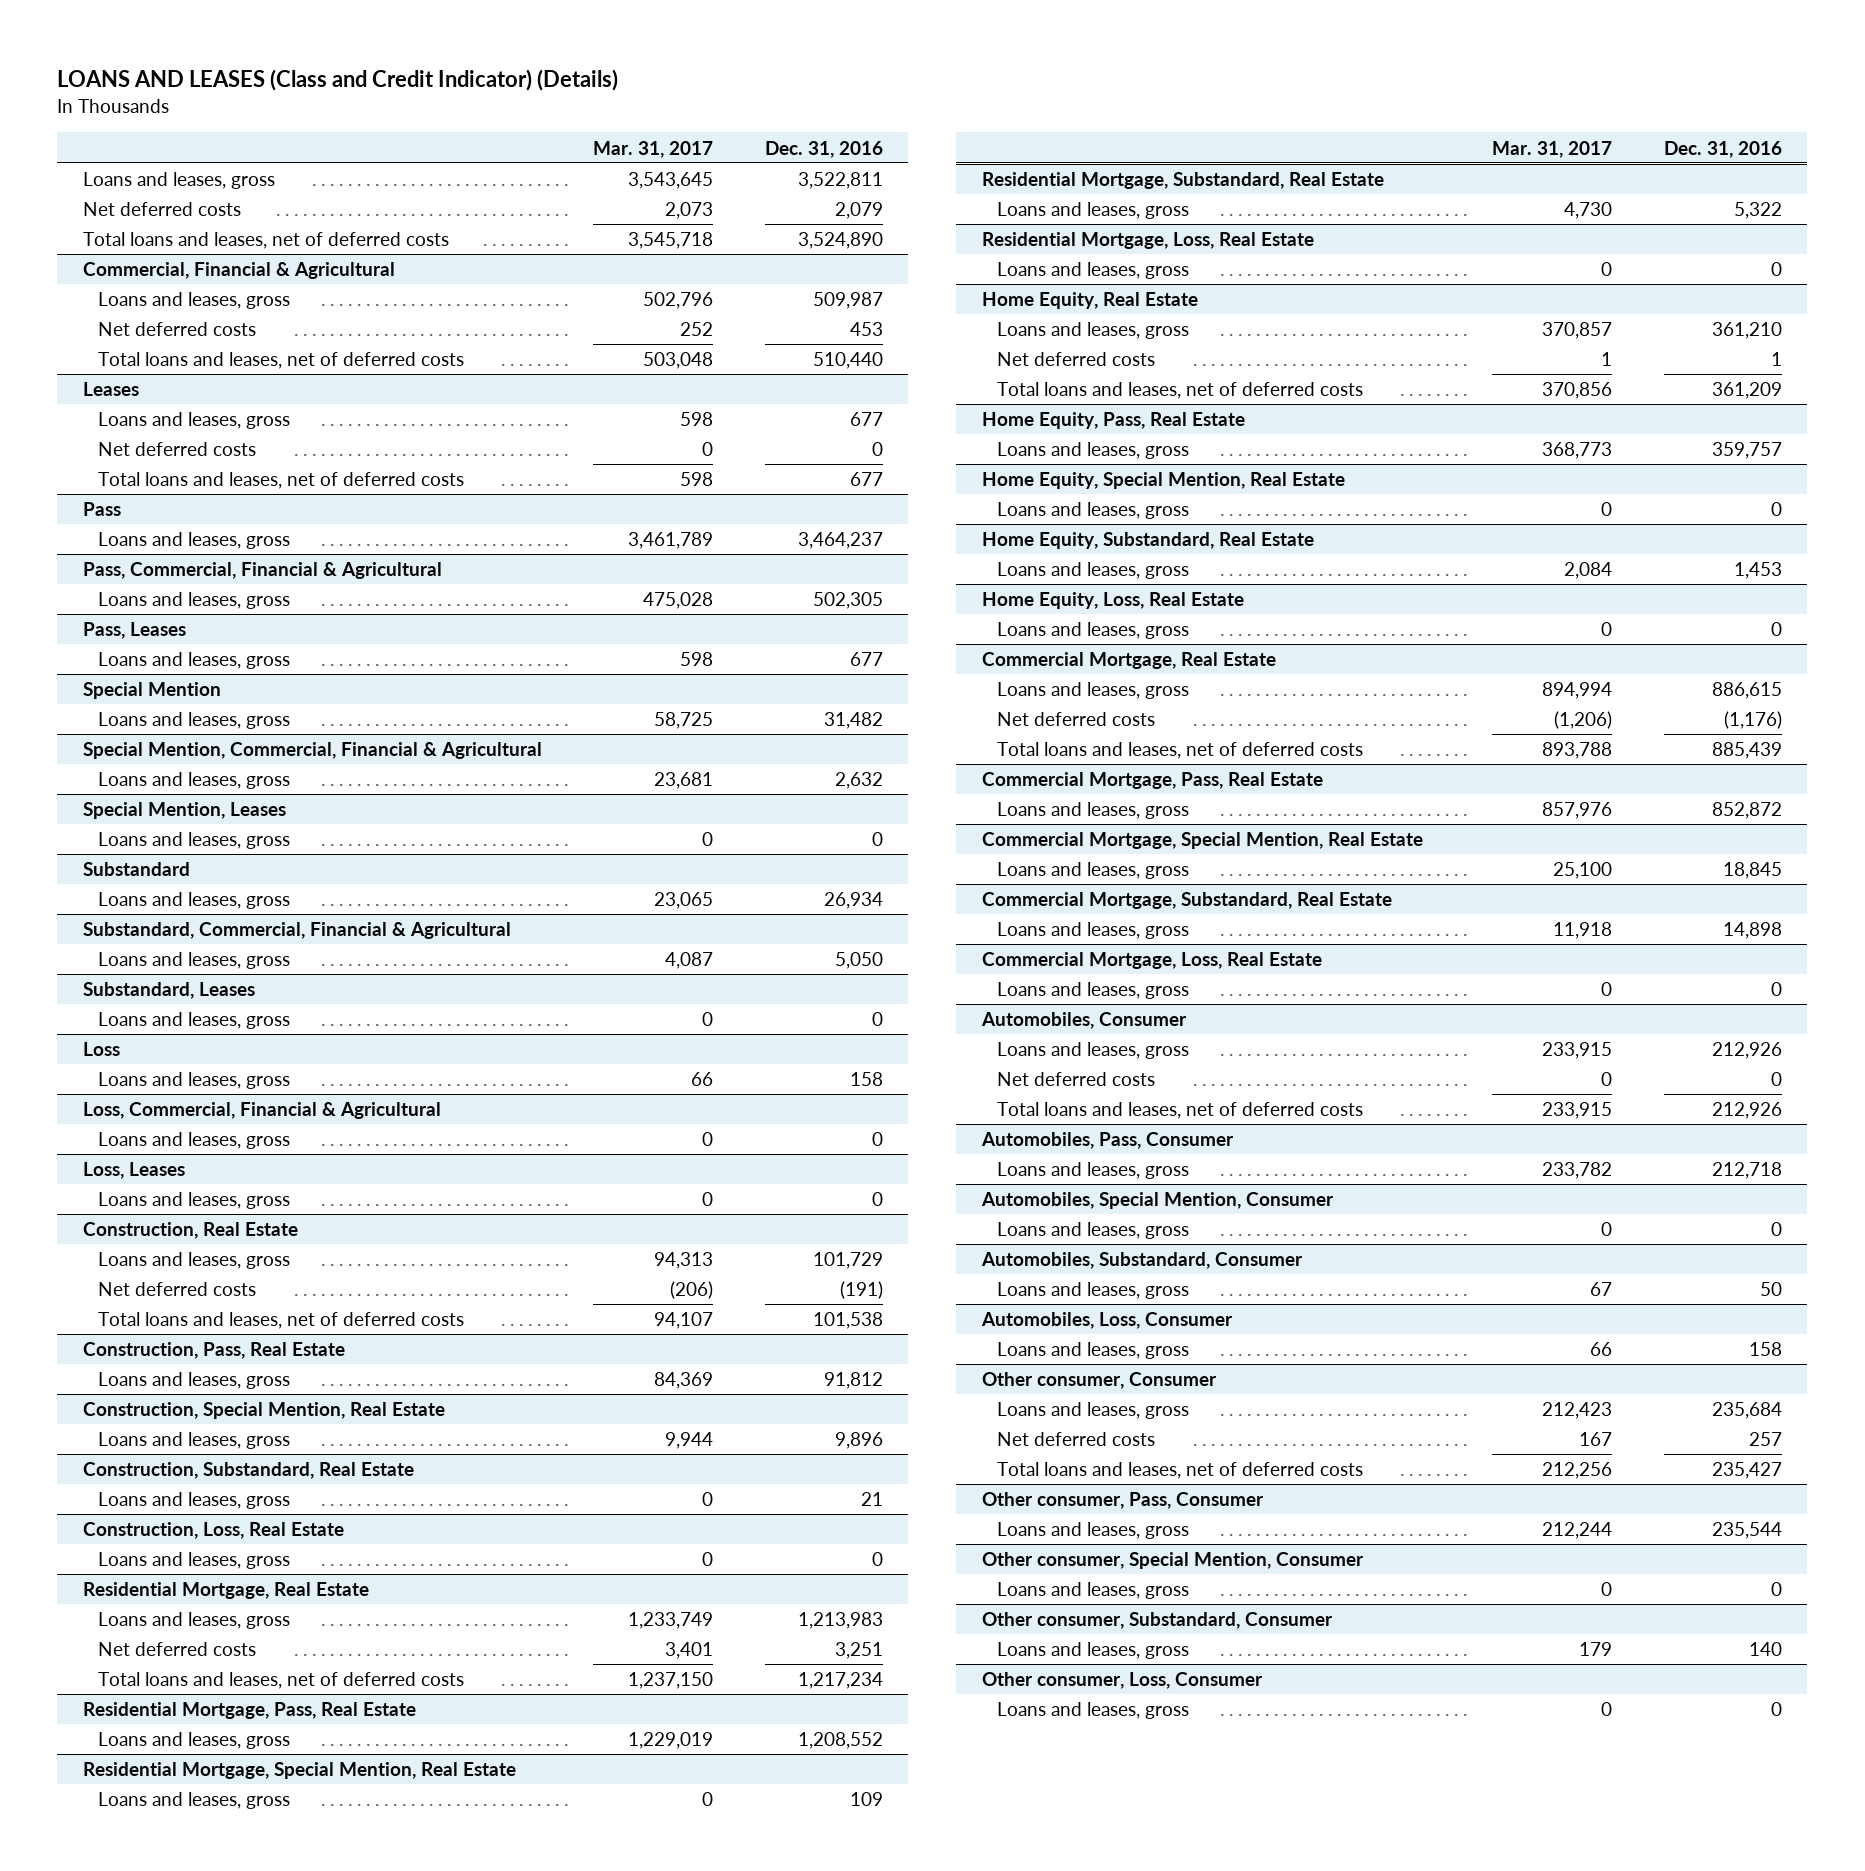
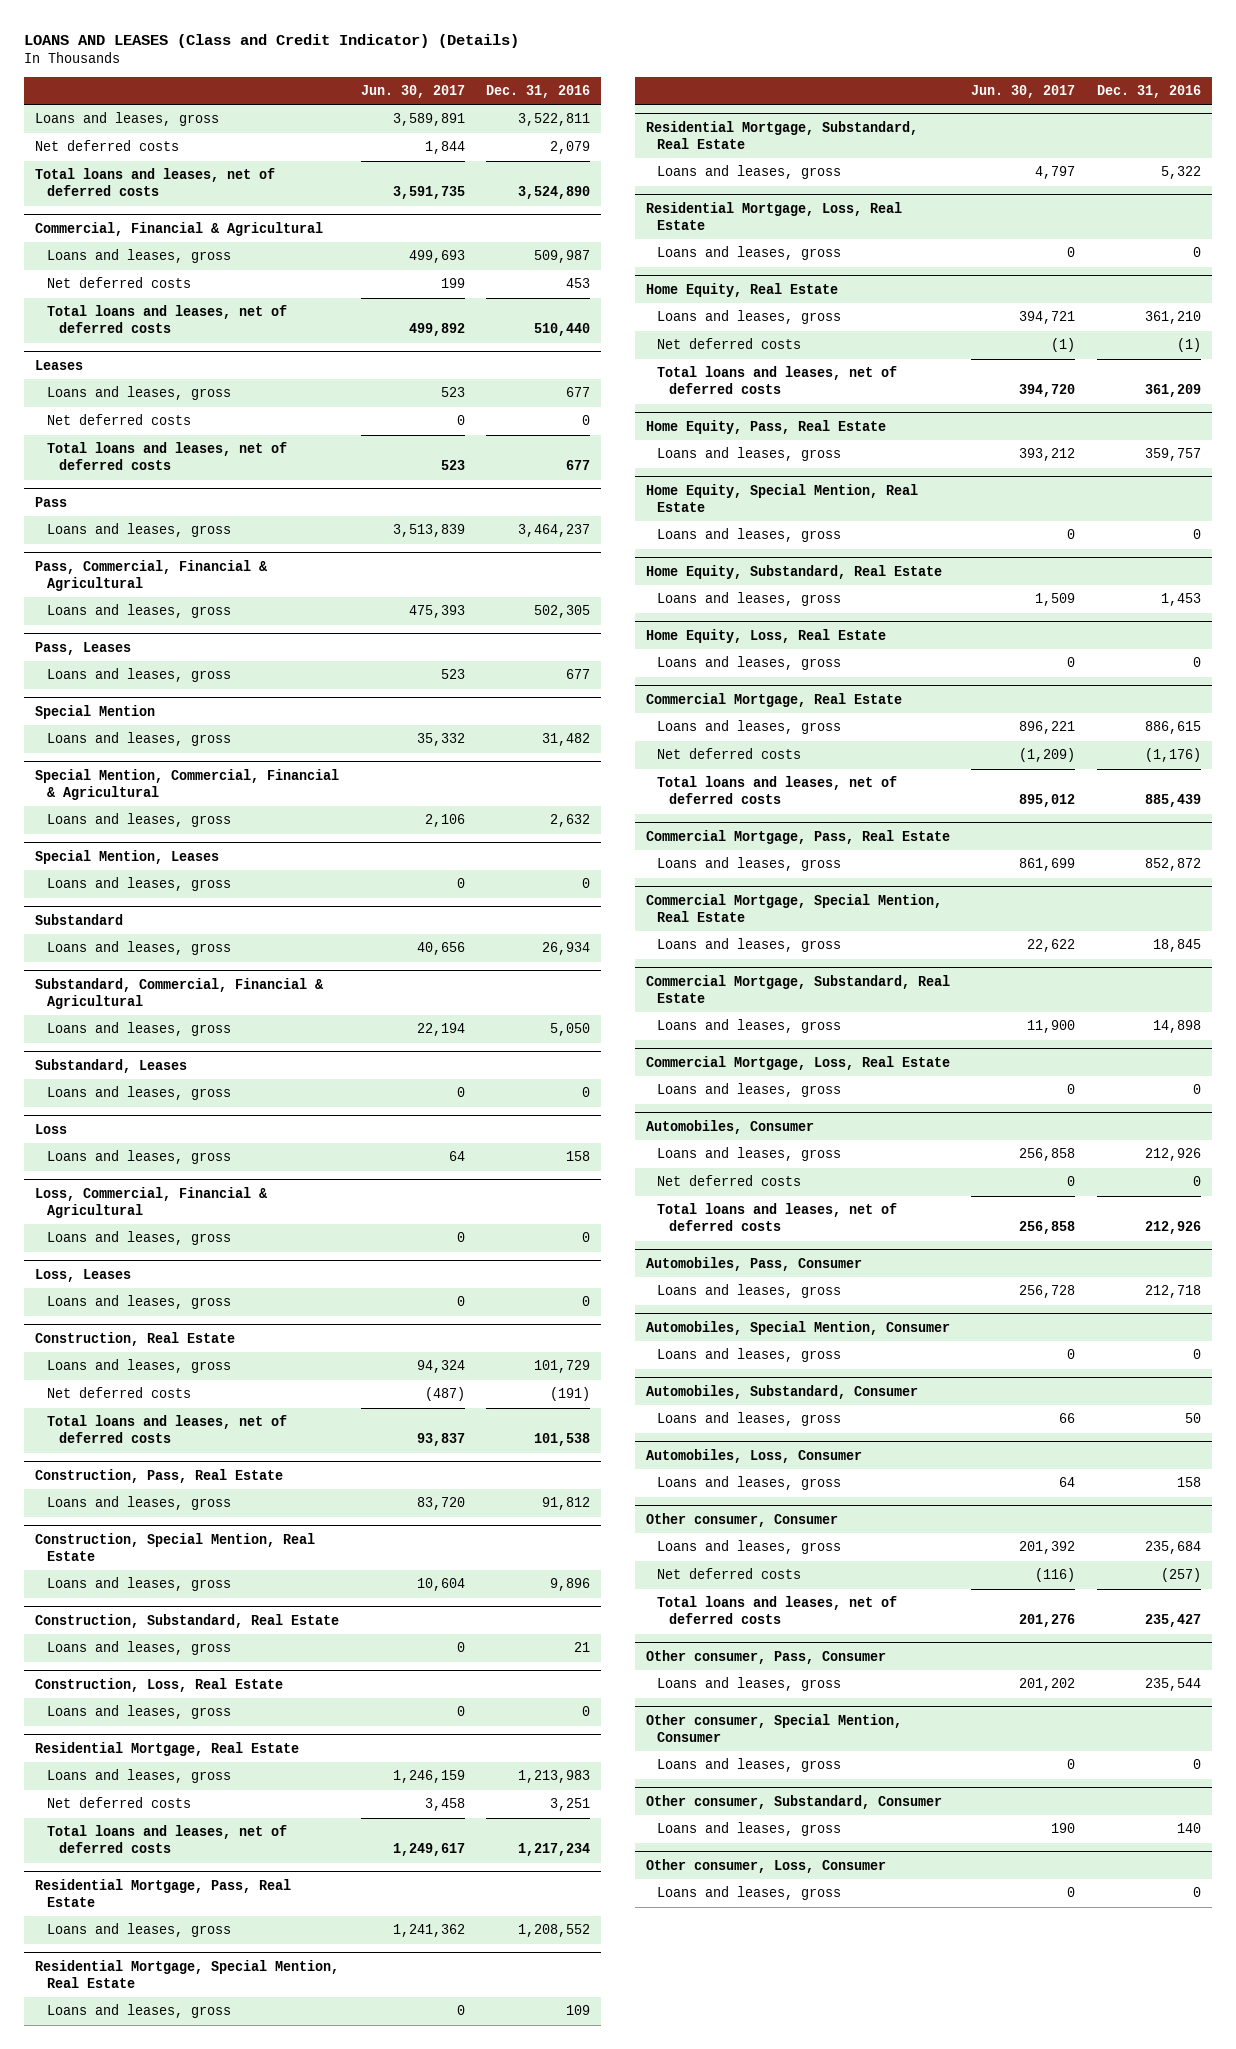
- | Mar. 31, 2017 | Dec. 31, 2016
+ | Jun. 30, 2017 | Dec. 31, 2016
@ Home Equity, Real Estate
- Net deferred costs | 1 | 1
+ Net deferred costs | (1) | (1)
@ Other consumer, Consumer
- Net deferred costs | 167 | 257
+ Net deferred costs | (116) | (257)

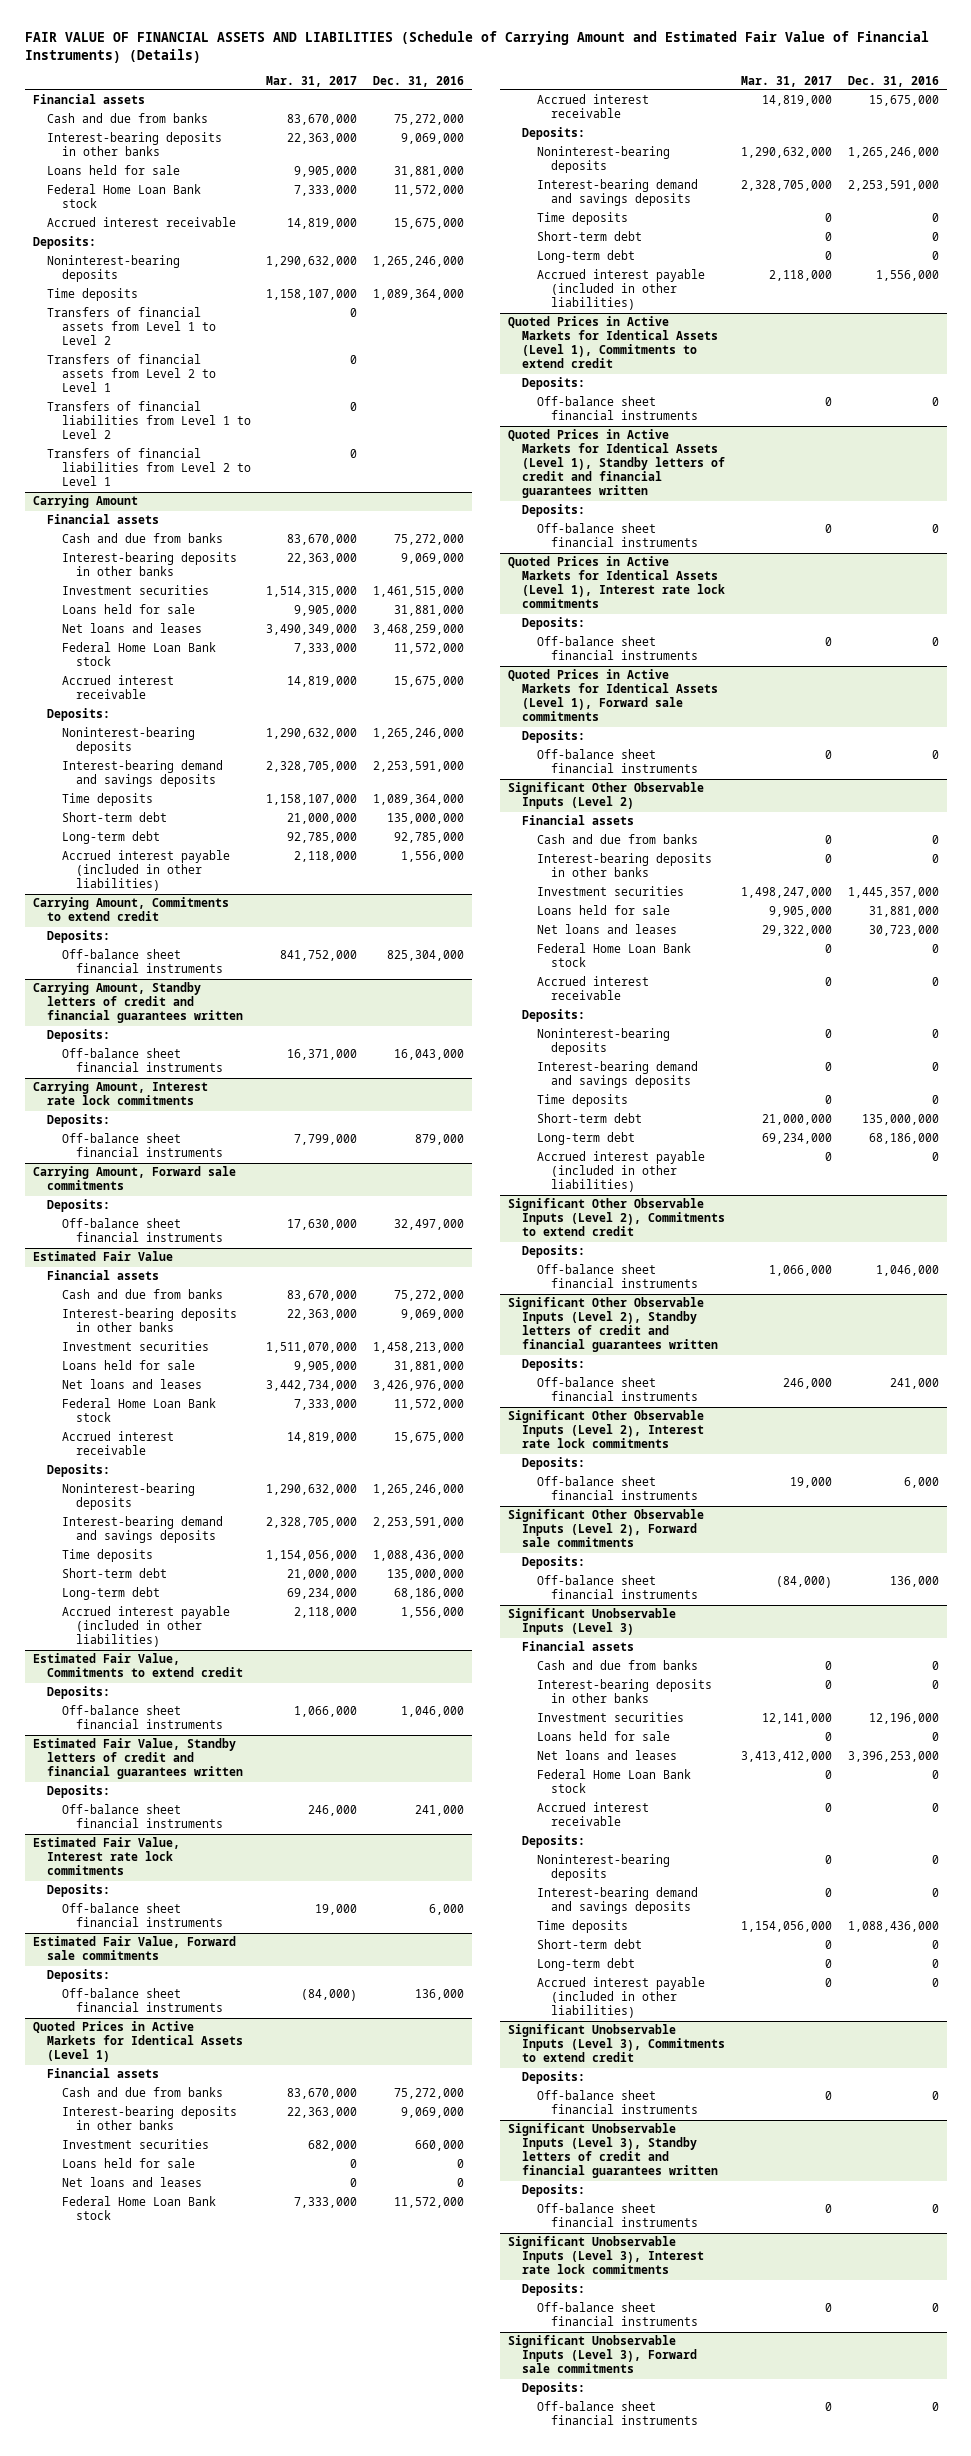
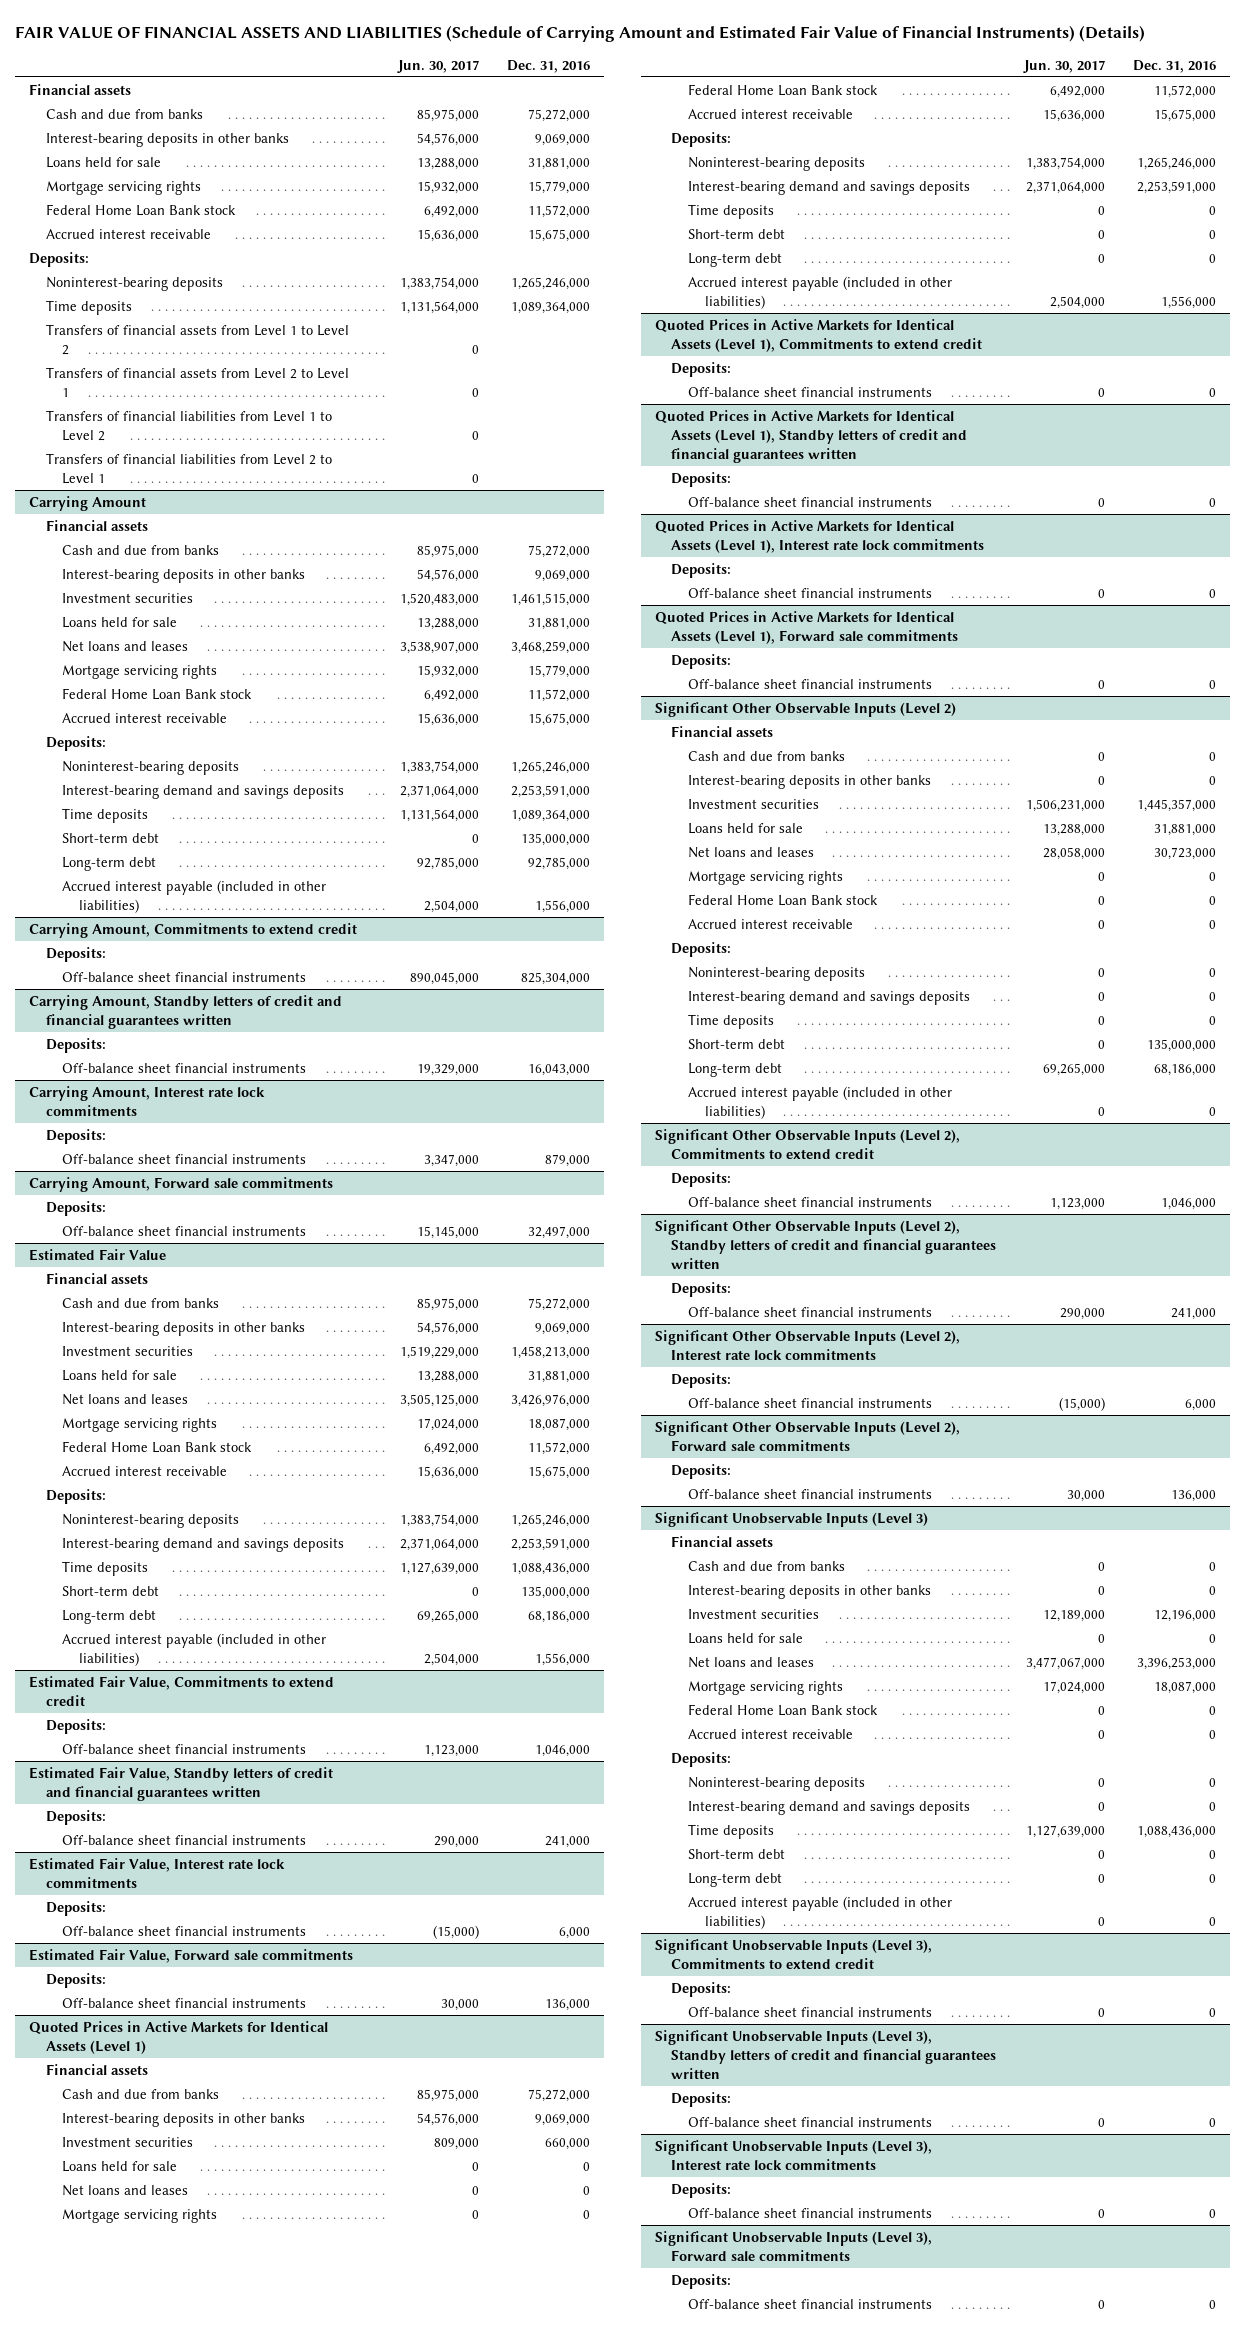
- | Mar. 31, 2017 | Dec. 31, 2016
+ | Jun. 30, 2017 | Dec. 31, 2016
+ Mortgage servicing rights | 15,932,000 | 15,779,000
@ Carrying Amount
+ Mortgage servicing rights | 15,932,000 | 15,779,000
@ Estimated Fair Value
+ Mortgage servicing rights | 17,024,000 | 18,087,000
@ Quoted Prices in Active Markets for Identical Assets (Level 1)
+ Mortgage servicing rights | 0 | 0
@ Significant Other Observable Inputs (Level 2)
+ Mortgage servicing rights | 0 | 0
@ Significant Unobservable Inputs (Level 3)
+ Mortgage servicing rights | 17,024,000 | 18,087,000

